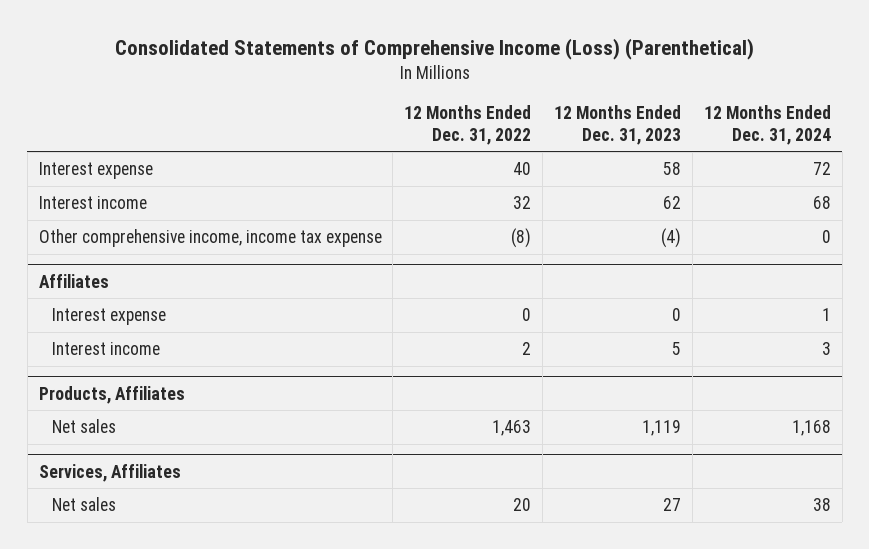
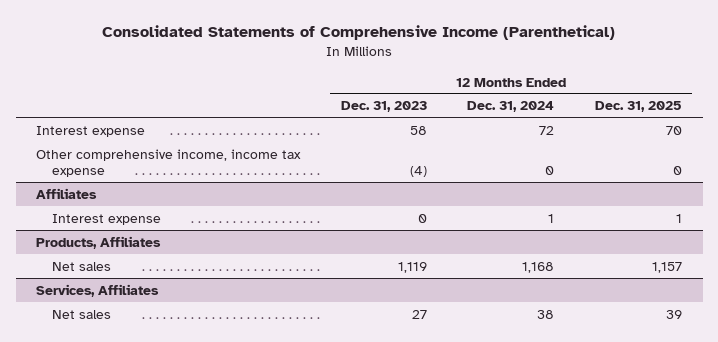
- Consolidated Statements of Comprehensive Income (Loss) (Parenthetical)
+ Consolidated Statements of Comprehensive Income (Parenthetical)
- | 12 Months Ended Dec. 31, 2022 | 12 Months Ended Dec. 31, 2023 | 12 Months Ended Dec. 31, 2024
+ | 12 Months Ended Dec. 31, 2023 | 12 Months Ended Dec. 31, 2024 | 12 Months Ended Dec. 31, 2025
- Interest income | 32 | 62 | 68
@ Affiliates
- Interest income | 2 | 5 | 3

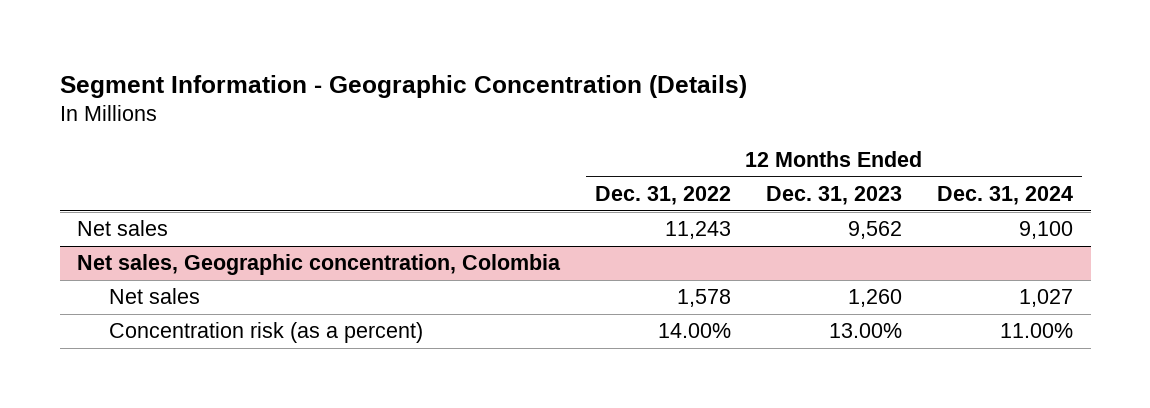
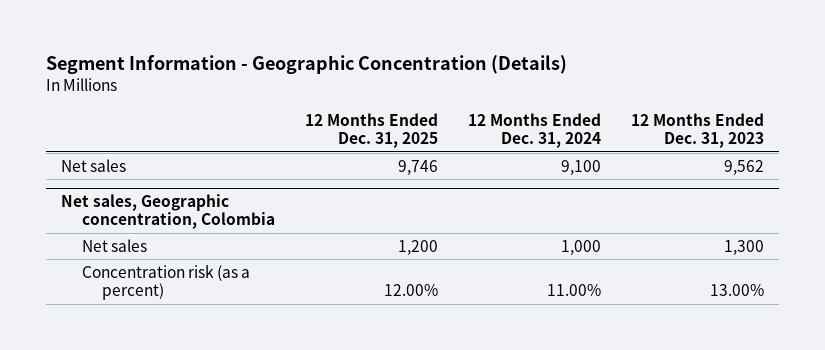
- | 12 Months Ended Dec. 31, 2022 | 12 Months Ended Dec. 31, 2023 | 12 Months Ended Dec. 31, 2024
+ | 12 Months Ended Dec. 31, 2025 | 12 Months Ended Dec. 31, 2024 | 12 Months Ended Dec. 31, 2023
@ Net sales, Geographic concentration, Colombia
- Net sales | 1,578 | 1,260 | 1,027
+ Net sales | 1,200 | 1,000 | 1,300

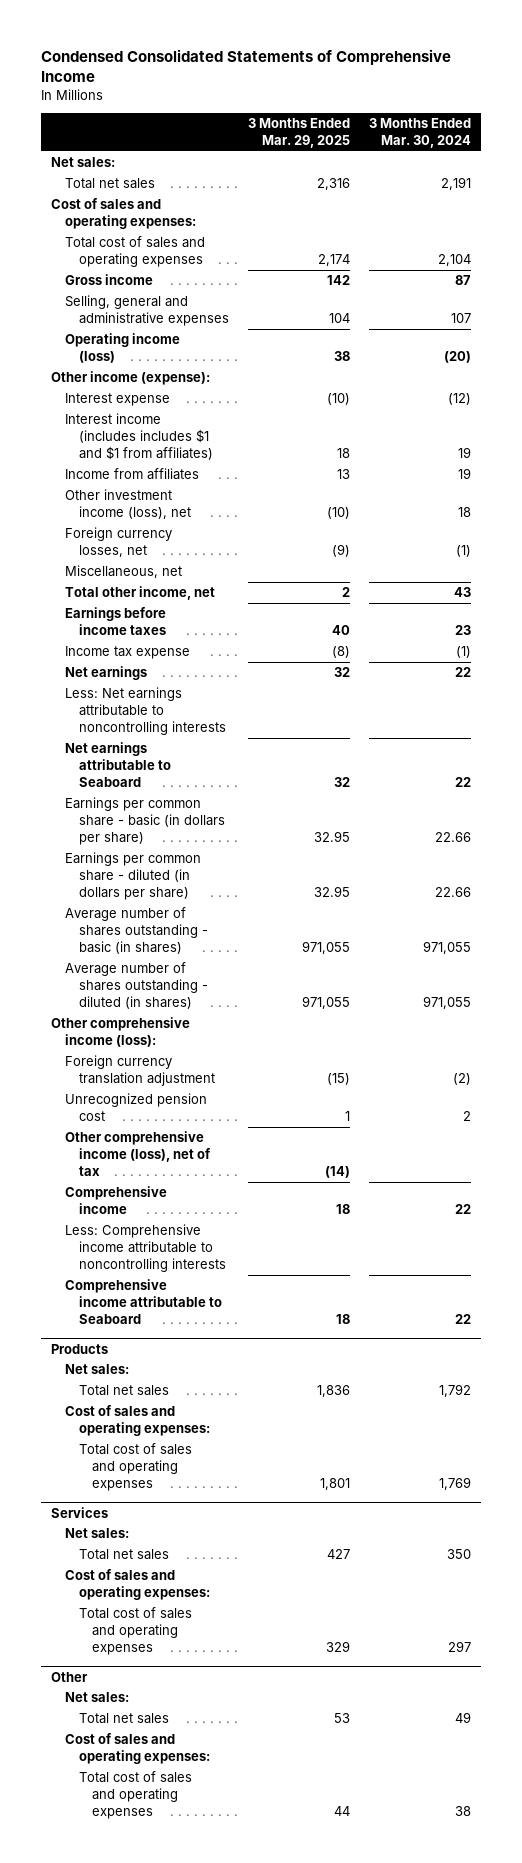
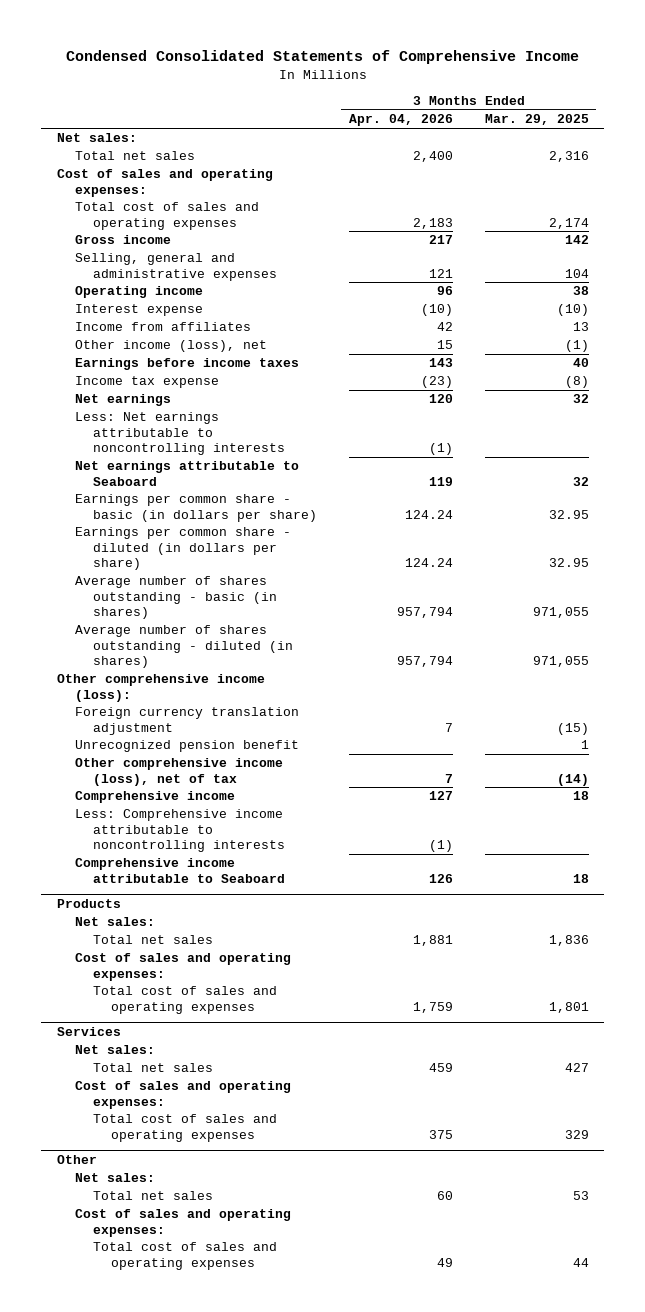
- | 3 Months Ended Mar. 29, 2025 | 3 Months Ended Mar. 30, 2024
+ | 3 Months Ended Apr. 04, 2026 | 3 Months Ended Mar. 29, 2025
- Operating income (loss) | 38 | (20)
- Other income (expense):
+ Operating income | 96 | 38
- Interest income (includes includes $1 and $1 from affiliates) | 18 | 19
- Other investment income (loss), net | (10) | 18
- Foreign currency losses, net | (9) | (1)
- Miscellaneous, net
- Total other income, net | 2 | 43
+ Other income (loss), net | 15 | (1)
- Unrecognized pension cost | 1 | 2
+ Unrecognized pension benefit | | 1

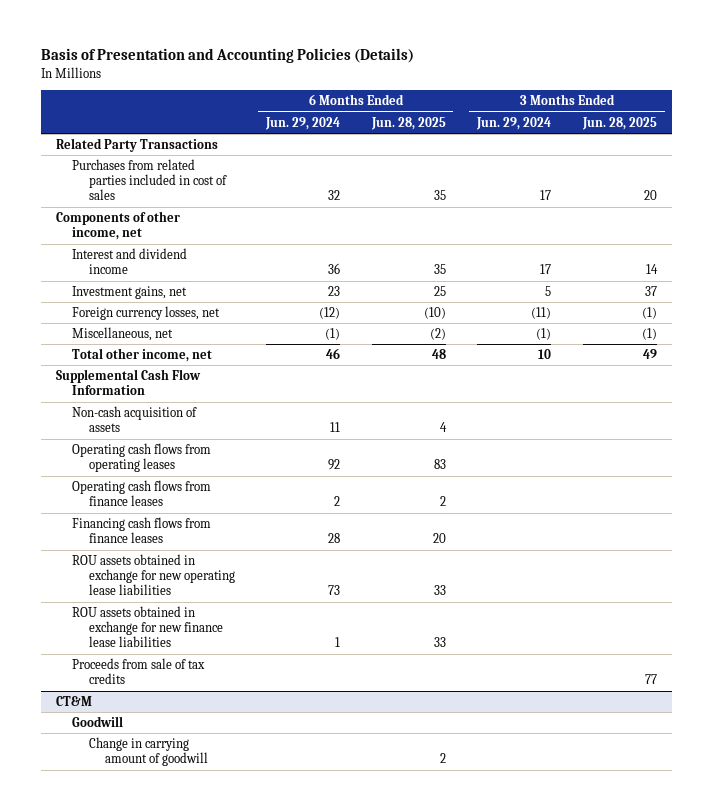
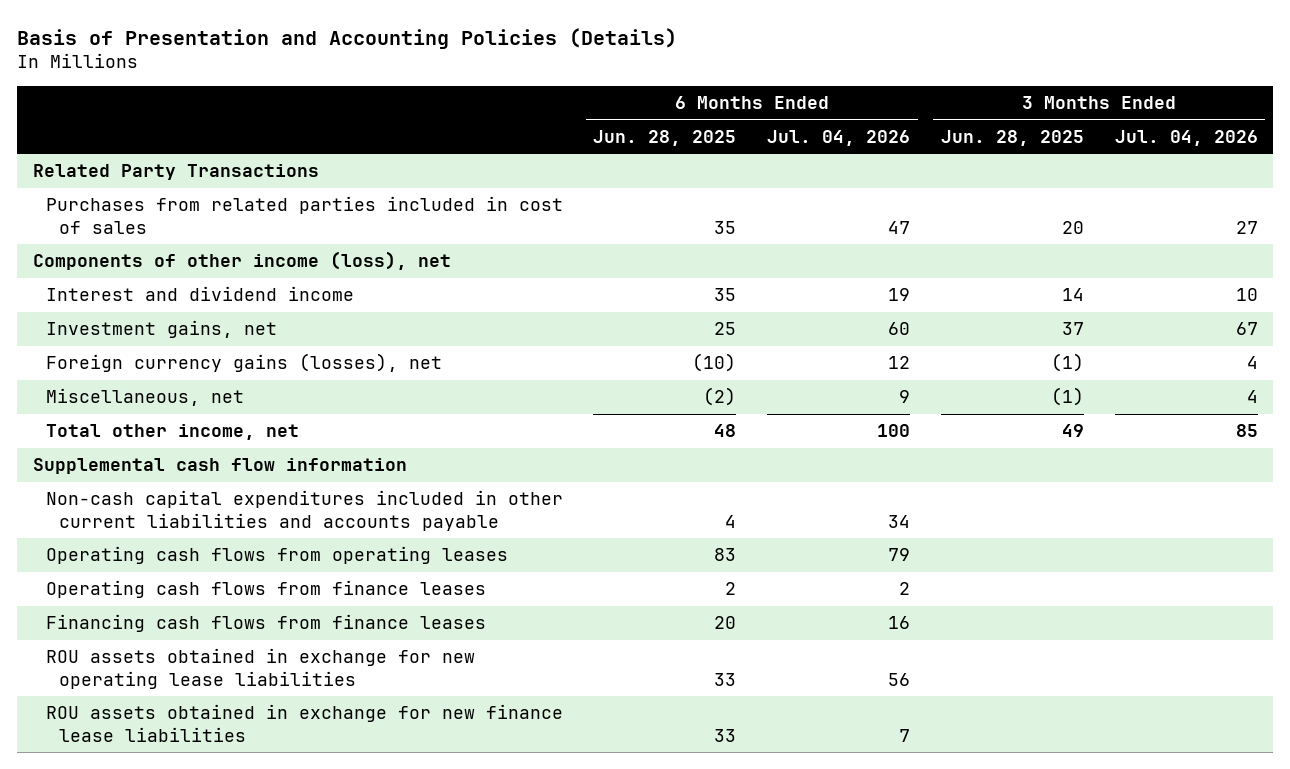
- | 6 Months Ended Jun. 29, 2024 | 6 Months Ended Jun. 28, 2025 | 3 Months Ended Jun. 29, 2024 | 3 Months Ended Jun. 28, 2025
+ | 6 Months Ended Jun. 28, 2025 | 6 Months Ended Jul. 04, 2026 | 3 Months Ended Jun. 28, 2025 | 3 Months Ended Jul. 04, 2026
- Components of other income, net
+ Components of other income (loss), net
- Foreign currency losses, net | (12) | (10) | (11) | (1)
+ Foreign currency gains (losses), net | (10) | 12 | (1) | 4
- Supplemental Cash Flow Information
- Non-cash acquisition of assets | 11 | 4 | |
+ Supplemental cash flow information
+ Non-cash capital expenditures included in other current liabilities and accounts payable | 4 | 34 | |
- Proceeds from sale of tax credits | | | | 77
- CT&M
- Goodwill
- Change in carrying amount of goodwill | | 2 | |

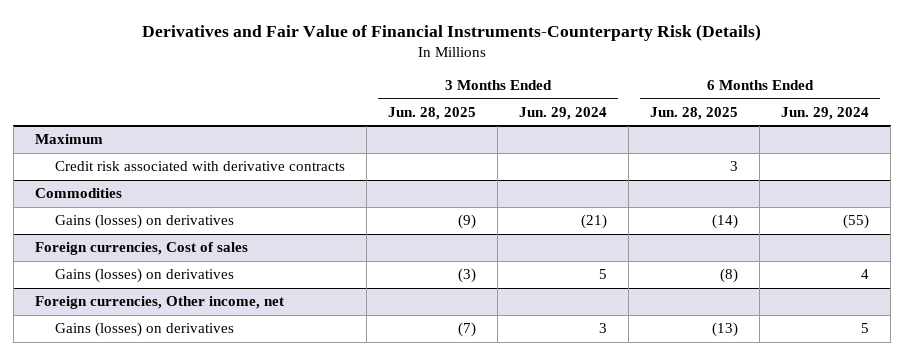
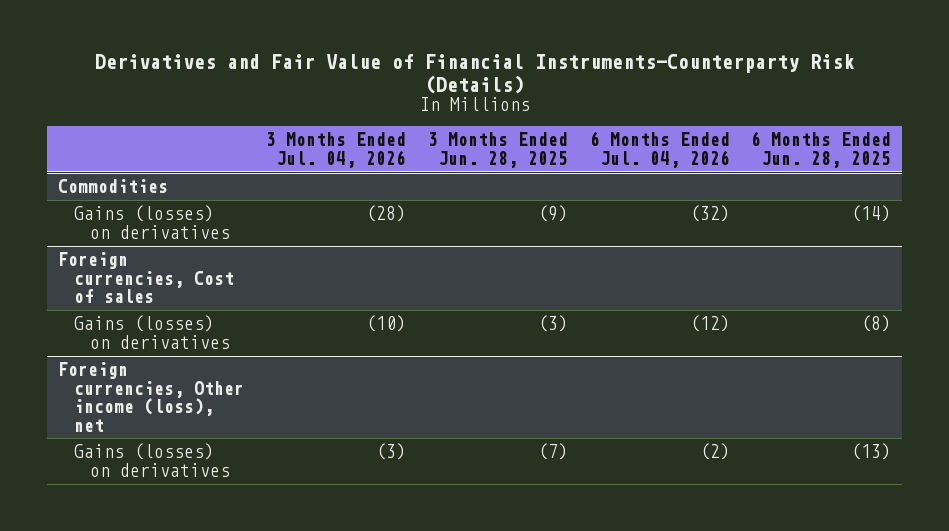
- | 3 Months Ended Jun. 28, 2025 | 3 Months Ended Jun. 29, 2024 | 6 Months Ended Jun. 28, 2025 | 6 Months Ended Jun. 29, 2024
+ | 3 Months Ended Jul. 04, 2026 | 3 Months Ended Jun. 28, 2025 | 6 Months Ended Jul. 04, 2026 | 6 Months Ended Jun. 28, 2025
- Maximum
- Credit risk associated with derivative contracts | | | 3 |
- Foreign currencies, Other income, net
+ Foreign currencies, Other income (loss), net

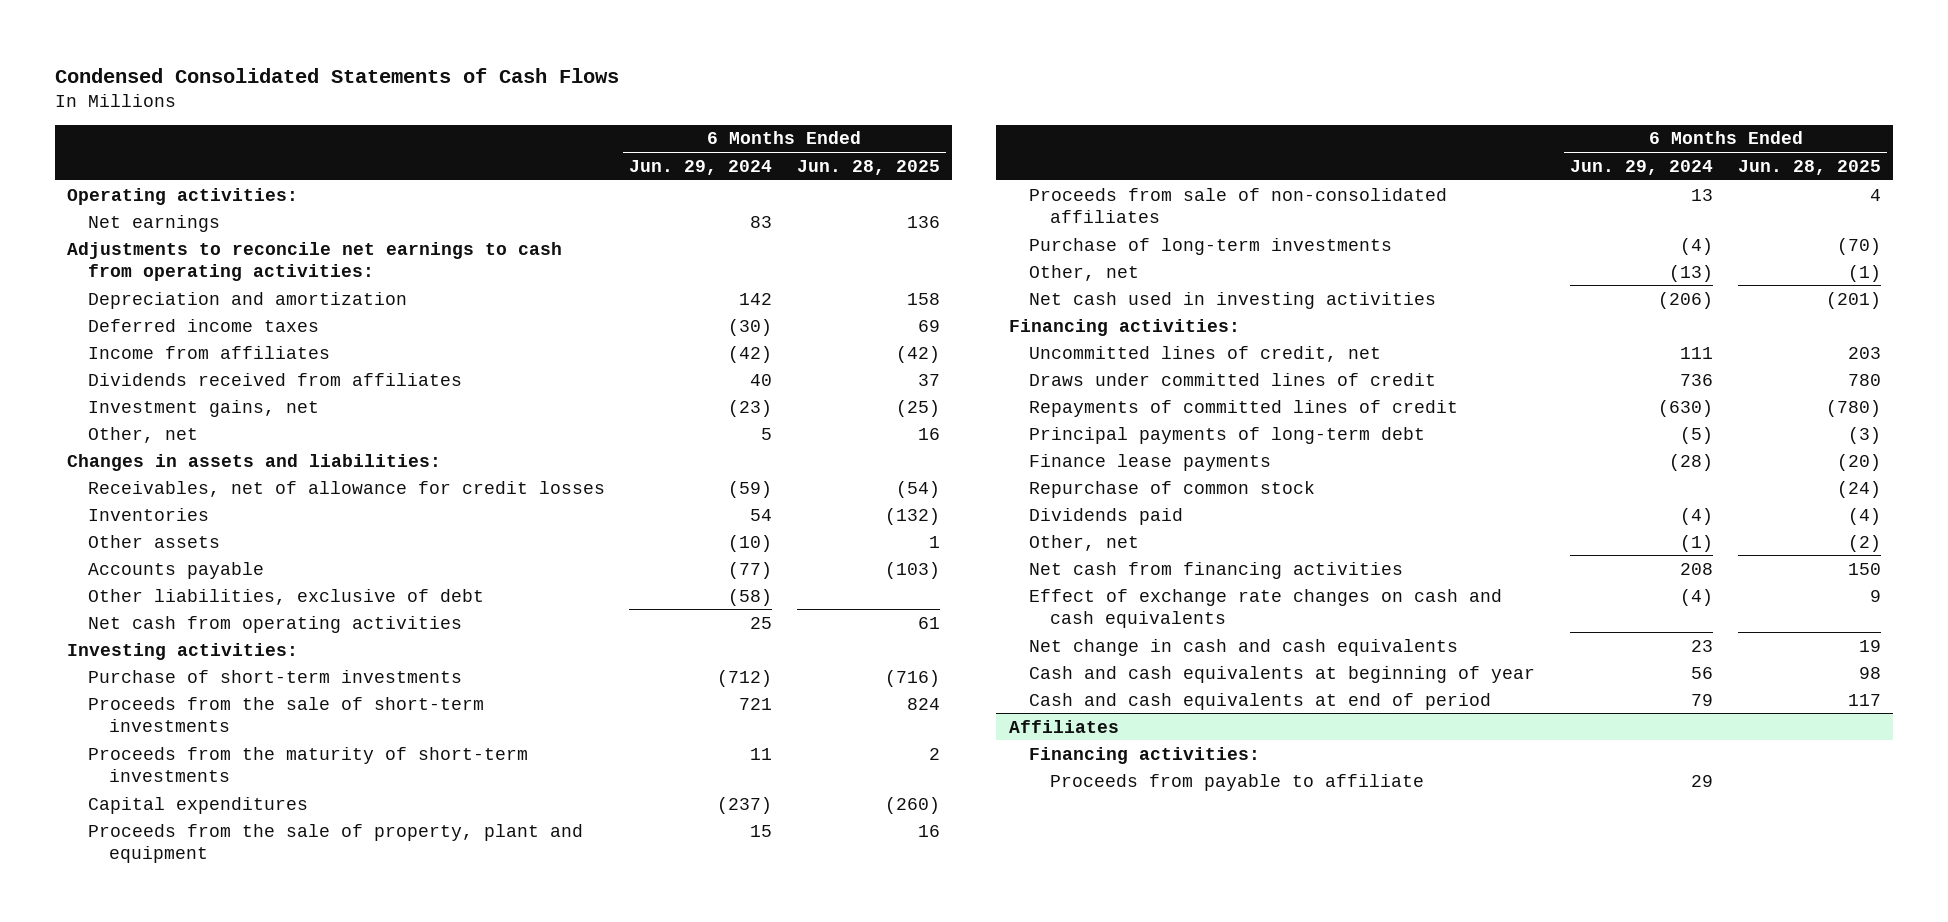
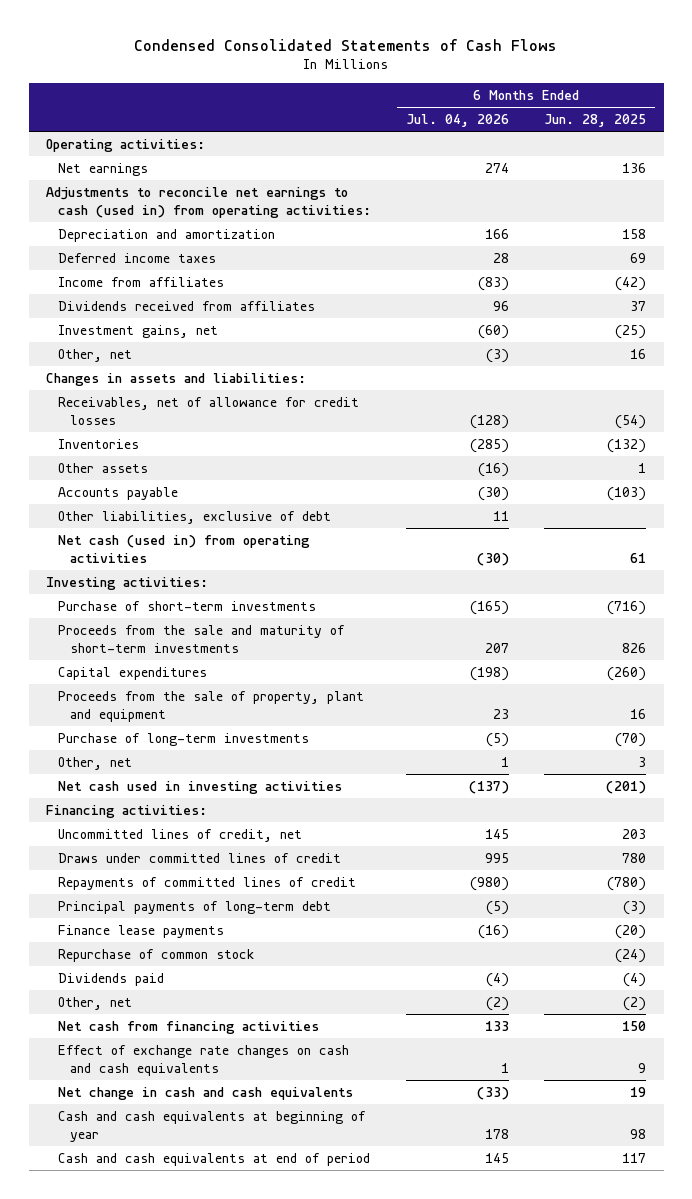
- | 6 Months Ended Jun. 29, 2024 | 6 Months Ended Jun. 28, 2025
+ | 6 Months Ended Jul. 04, 2026 | 6 Months Ended Jun. 28, 2025
- Adjustments to reconcile net earnings to cash from operating activities:
+ Adjustments to reconcile net earnings to cash (used in) from operating activities:
- Net cash from operating activities | 25 | 61
+ Net cash (used in) from operating activities | (30) | 61
- Proceeds from the sale of short-term investments | 721 | 824
- Proceeds from the maturity of short-term investments | 11 | 2
+ Proceeds from the sale and maturity of short-term investments | 207 | 826
- Proceeds from sale of non-consolidated affiliates | 13 | 4
- Other, net | (13) | (1)
+ Other, net | 1 | 3
- Affiliates
- Financing activities:
- Proceeds from payable to affiliate | 29 |

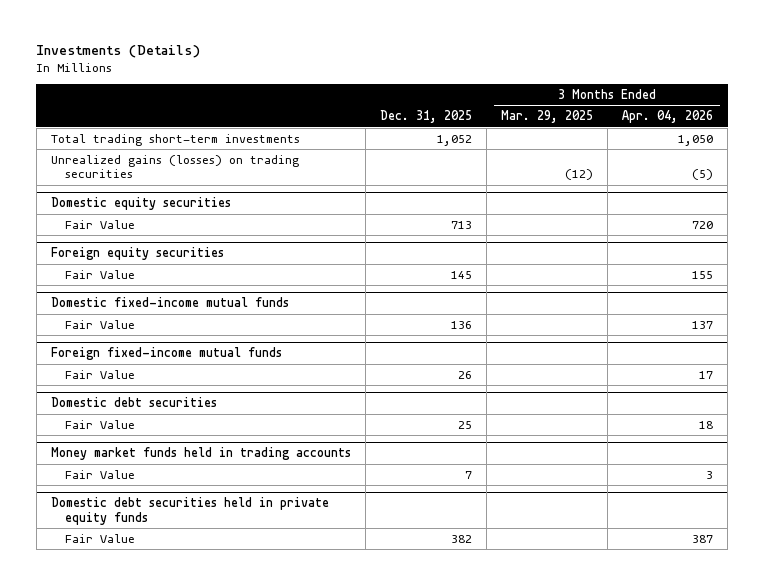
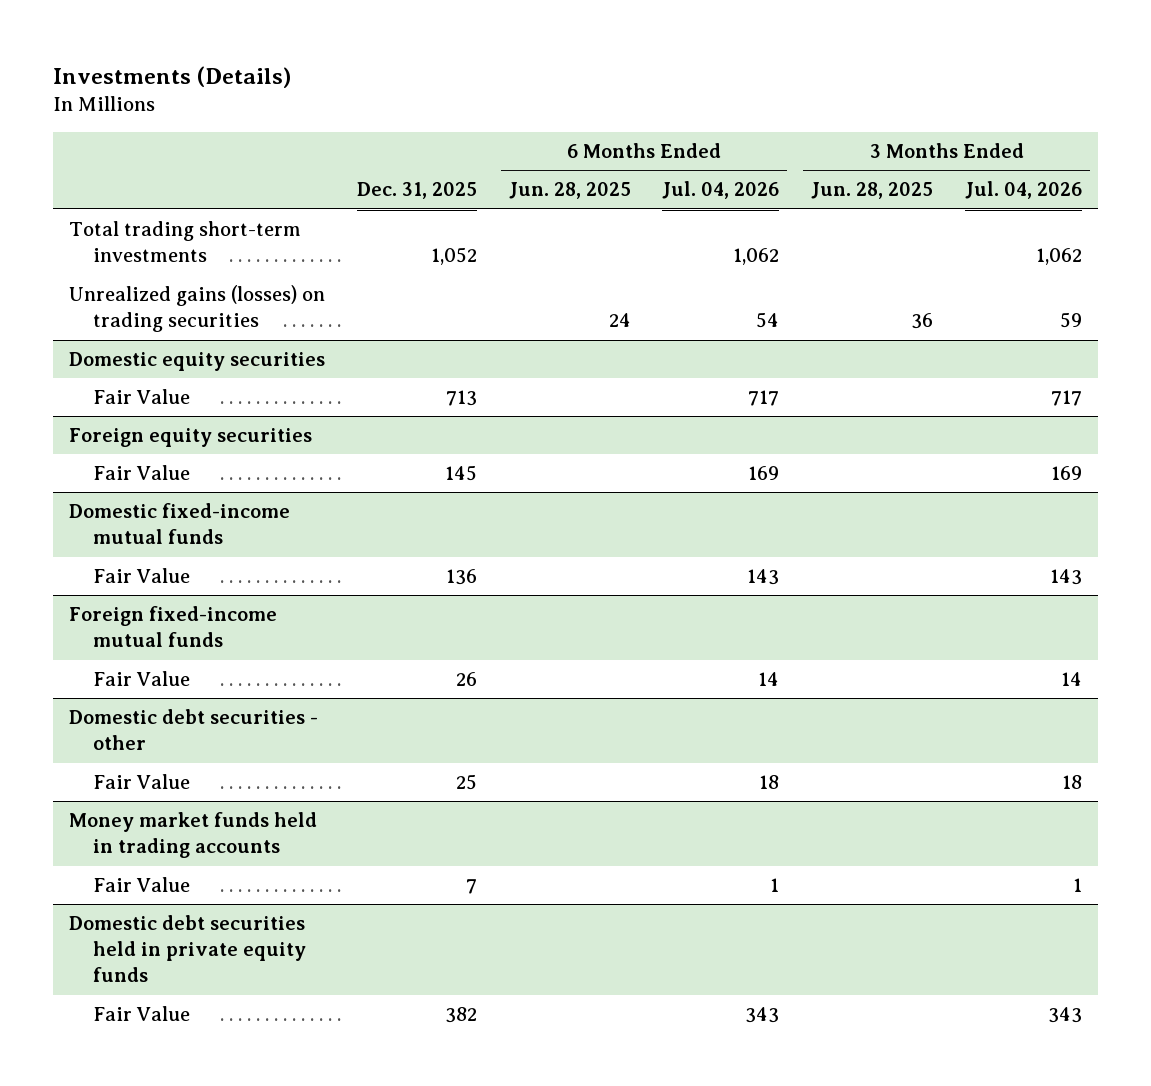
- | Dec. 31, 2025 | 3 Months Ended Mar. 29, 2025 | 3 Months Ended Apr. 04, 2026
+ | Dec. 31, 2025 | 6 Months Ended Jun. 28, 2025 | 6 Months Ended Jul. 04, 2026 | 3 Months Ended Jun. 28, 2025 | 3 Months Ended Jul. 04, 2026
- Domestic debt securities
+ Domestic debt securities - other

